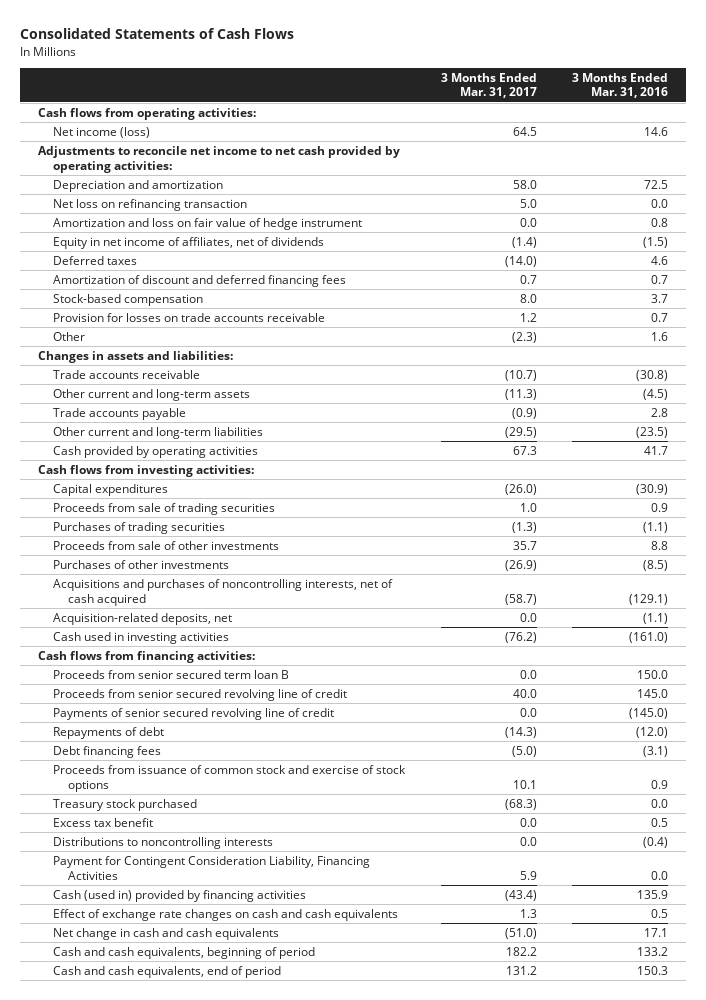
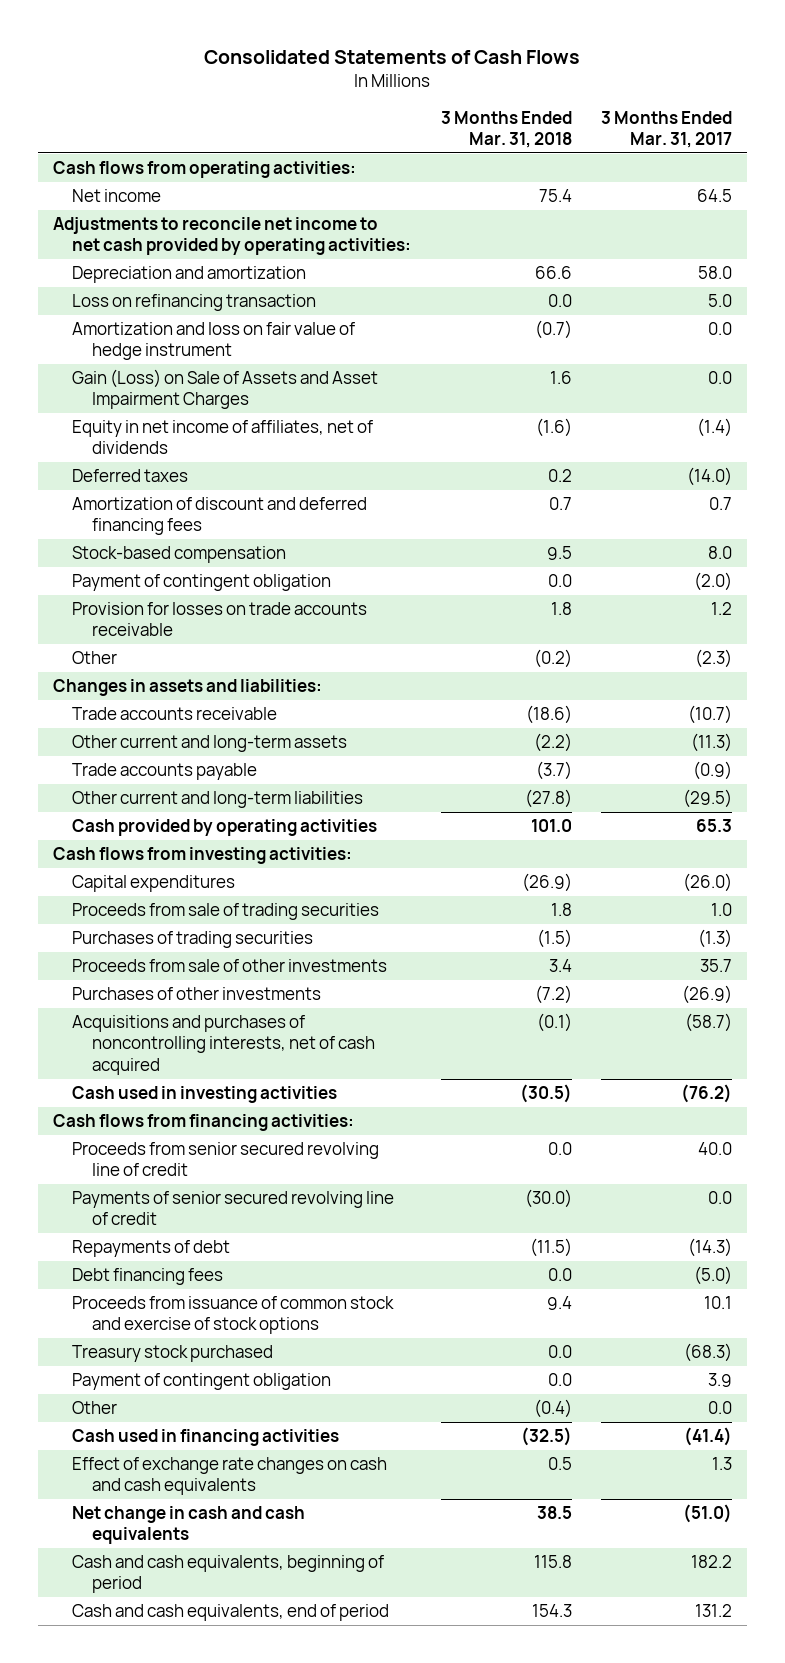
- | 3 Months Ended Mar. 31, 2017 | 3 Months Ended Mar. 31, 2016
+ | 3 Months Ended Mar. 31, 2018 | 3 Months Ended Mar. 31, 2017
- Net income (loss) | 64.5 | 14.6
+ Net income | 75.4 | 64.5
- Net loss on refinancing transaction | 5.0 | 0.0
+ Loss on refinancing transaction | 0.0 | 5.0
+ Gain (Loss) on Sale of Assets and Asset Impairment Charges | 1.6 | 0.0
+ Payment of contingent obligation | 0.0 | (2.0)
- Cash provided by operating activities | 67.3 | 41.7
+ Cash provided by operating activities | 101.0 | 65.3
- Acquisition-related deposits, net | 0.0 | (1.1)
- Proceeds from senior secured term loan B | 0.0 | 150.0
- Excess tax benefit | 0.0 | 0.5
- Distributions to noncontrolling interests | 0.0 | (0.4)
- Payment for Contingent Consideration Liability, Financing Activities | 5.9 | 0.0
- Cash (used in) provided by financing activities | (43.4) | 135.9
+ Payment of contingent obligation | 0.0 | 3.9
+ Other | (0.4) | 0.0
+ Cash used in financing activities | (32.5) | (41.4)

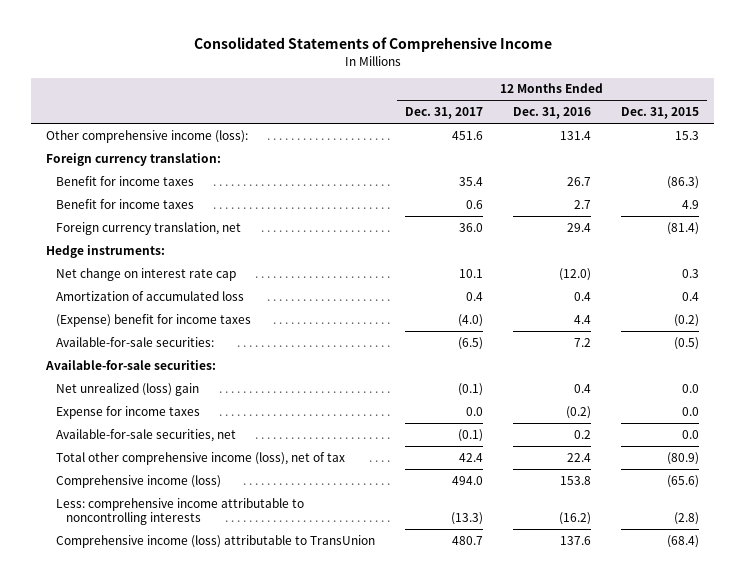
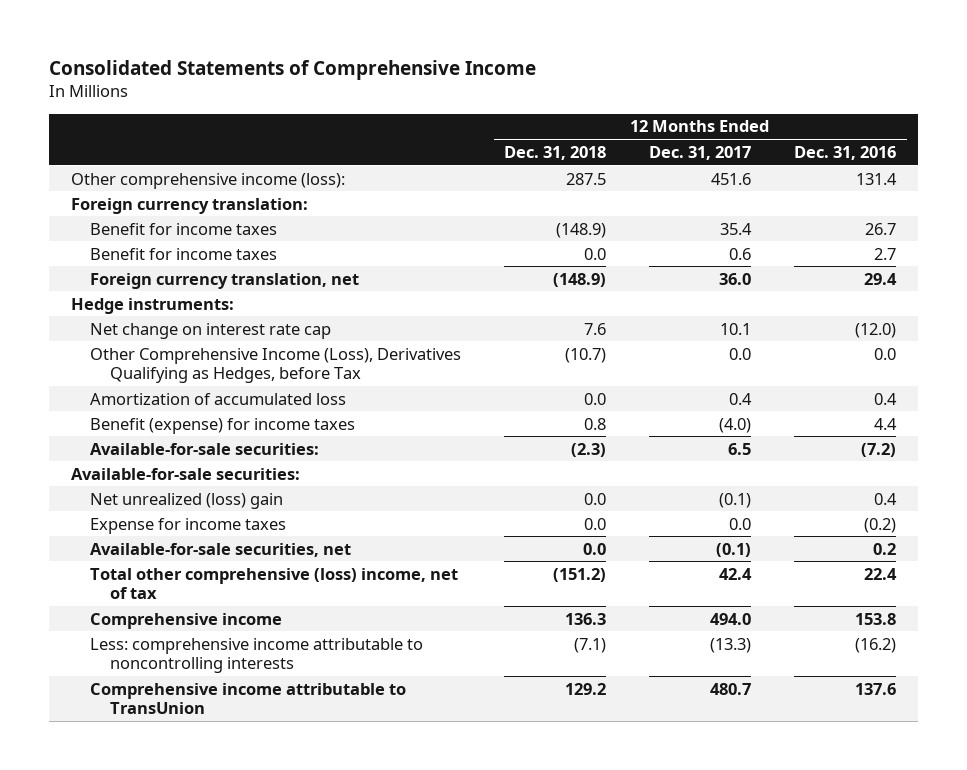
- | 12 Months Ended Dec. 31, 2017 | 12 Months Ended Dec. 31, 2016 | 12 Months Ended Dec. 31, 2015
+ | 12 Months Ended Dec. 31, 2018 | 12 Months Ended Dec. 31, 2017 | 12 Months Ended Dec. 31, 2016
+ Other Comprehensive Income (Loss), Derivatives Qualifying as Hedges, before Tax | (10.7) | 0.0 | 0.0
- (Expense) benefit for income taxes | (4.0) | 4.4 | (0.2)
- Available-for-sale securities: | (6.5) | 7.2 | (0.5)
+ Benefit (expense) for income taxes | 0.8 | (4.0) | 4.4
+ Available-for-sale securities: | (2.3) | 6.5 | (7.2)
- Total other comprehensive income (loss), net of tax | 42.4 | 22.4 | (80.9)
- Comprehensive income (loss) | 494.0 | 153.8 | (65.6)
+ Total other comprehensive (loss) income, net of tax | (151.2) | 42.4 | 22.4
+ Comprehensive income | 136.3 | 494.0 | 153.8
- Comprehensive income (loss) attributable to TransUnion | 480.7 | 137.6 | (68.4)
+ Comprehensive income attributable to TransUnion | 129.2 | 480.7 | 137.6

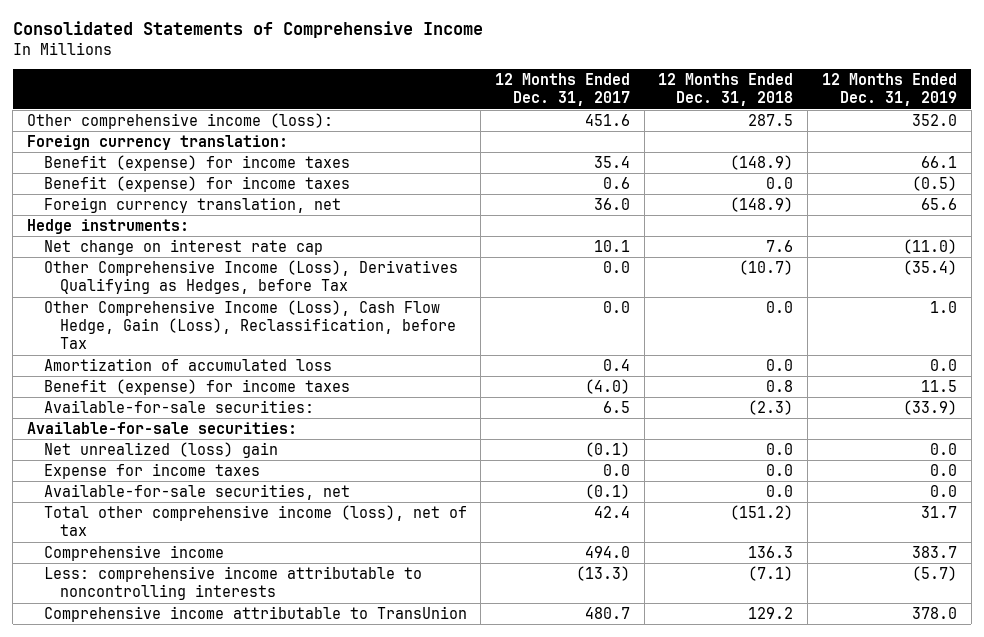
- | 12 Months Ended Dec. 31, 2018 | 12 Months Ended Dec. 31, 2017 | 12 Months Ended Dec. 31, 2016
+ | 12 Months Ended Dec. 31, 2017 | 12 Months Ended Dec. 31, 2018 | 12 Months Ended Dec. 31, 2019
- Benefit for income taxes | (148.9) | 35.4 | 26.7
- Benefit for income taxes | 0.0 | 0.6 | 2.7
+ Benefit (expense) for income taxes | 35.4 | (148.9) | 66.1
+ Benefit (expense) for income taxes | 0.6 | 0.0 | (0.5)
+ Other Comprehensive Income (Loss), Cash Flow Hedge, Gain (Loss), Reclassification, before Tax | 0.0 | 0.0 | 1.0
- Total other comprehensive (loss) income, net of tax | (151.2) | 42.4 | 22.4
+ Total other comprehensive income (loss), net of tax | 42.4 | (151.2) | 31.7

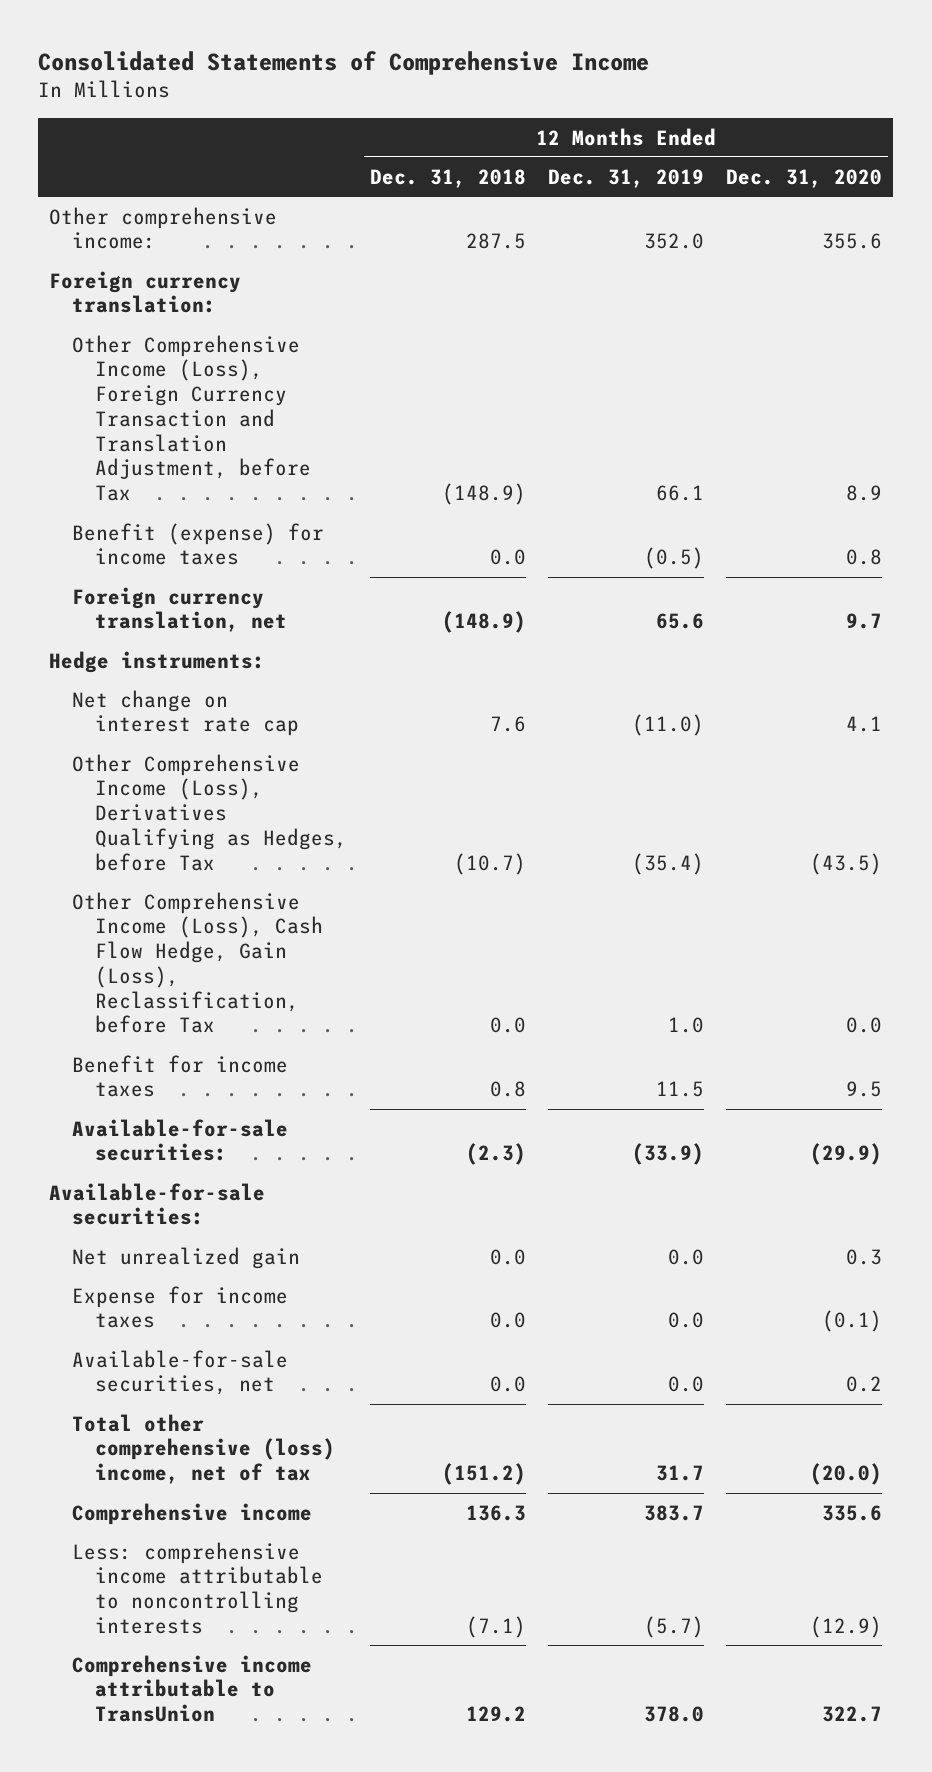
- | 12 Months Ended Dec. 31, 2017 | 12 Months Ended Dec. 31, 2018 | 12 Months Ended Dec. 31, 2019
+ | 12 Months Ended Dec. 31, 2018 | 12 Months Ended Dec. 31, 2019 | 12 Months Ended Dec. 31, 2020
- Other comprehensive income (loss): | 451.6 | 287.5 | 352.0
+ Other comprehensive income: | 287.5 | 352.0 | 355.6
- Benefit (expense) for income taxes | 35.4 | (148.9) | 66.1
+ Other Comprehensive Income (Loss), Foreign Currency Transaction and Translation Adjustment, before Tax | (148.9) | 66.1 | 8.9
- Amortization of accumulated loss | 0.4 | 0.0 | 0.0
- Benefit (expense) for income taxes | (4.0) | 0.8 | 11.5
+ Benefit for income taxes | 0.8 | 11.5 | 9.5
- Net unrealized (loss) gain | (0.1) | 0.0 | 0.0
+ Net unrealized gain | 0.0 | 0.0 | 0.3
- Total other comprehensive income (loss), net of tax | 42.4 | (151.2) | 31.7
+ Total other comprehensive (loss) income, net of tax | (151.2) | 31.7 | (20.0)

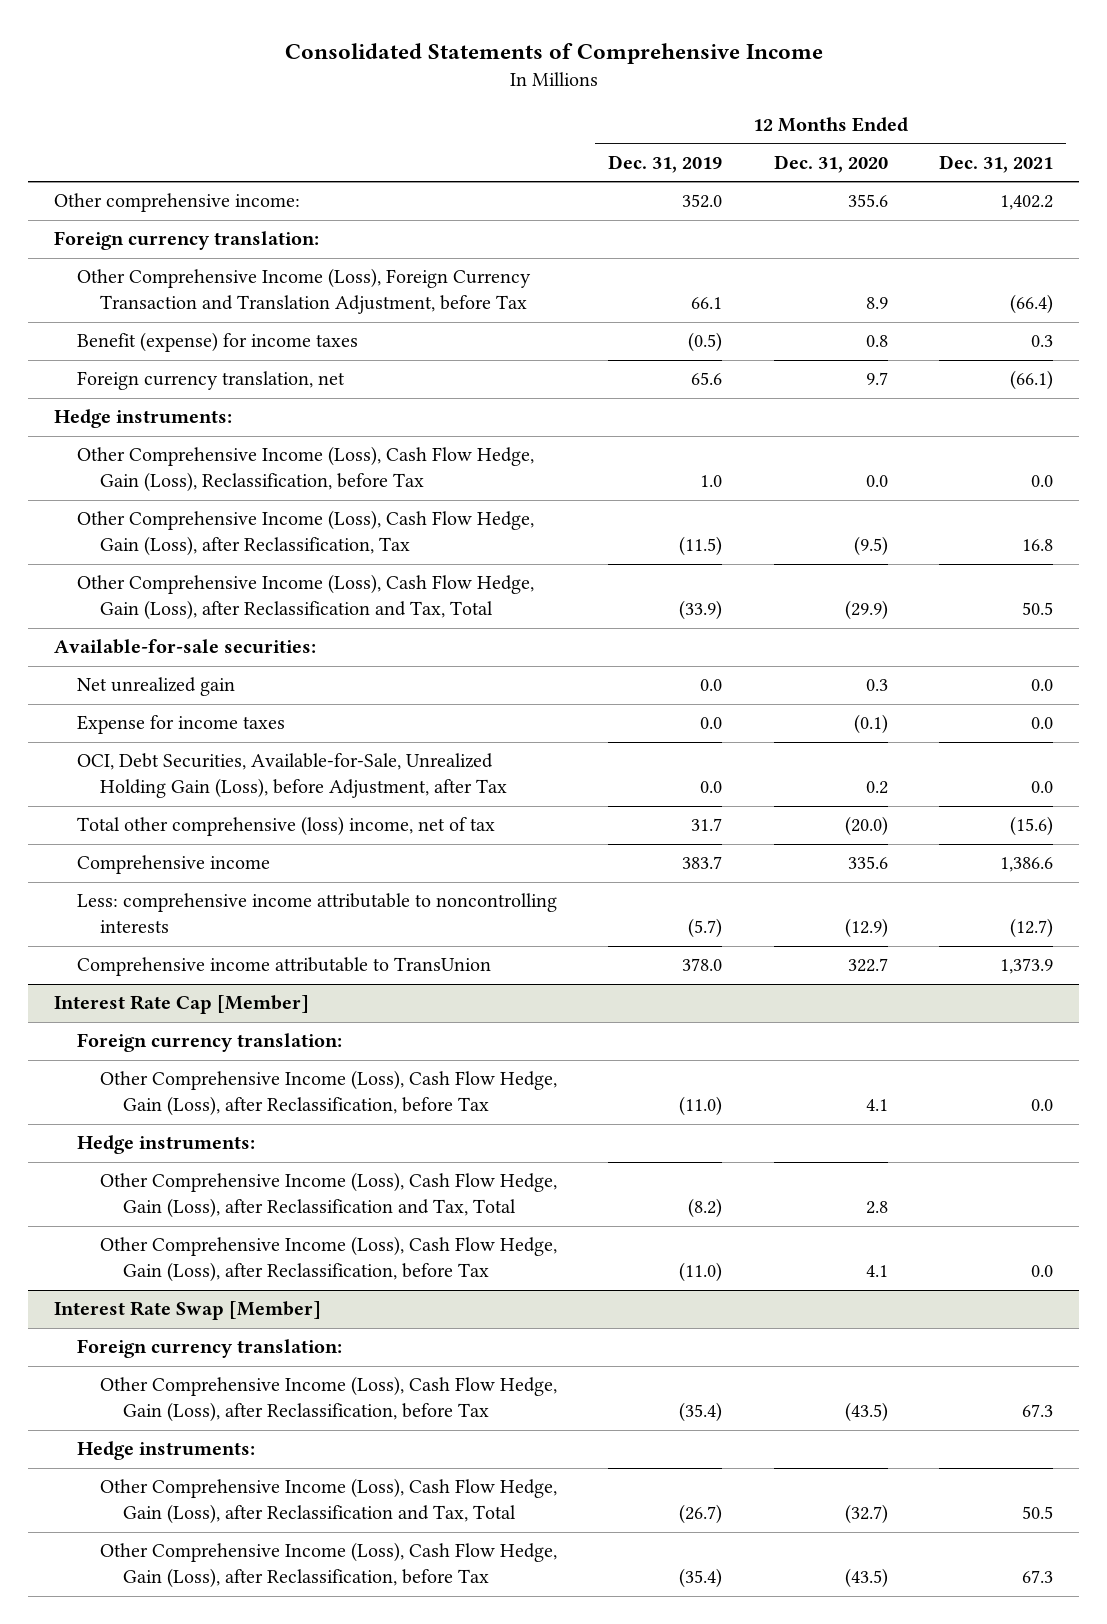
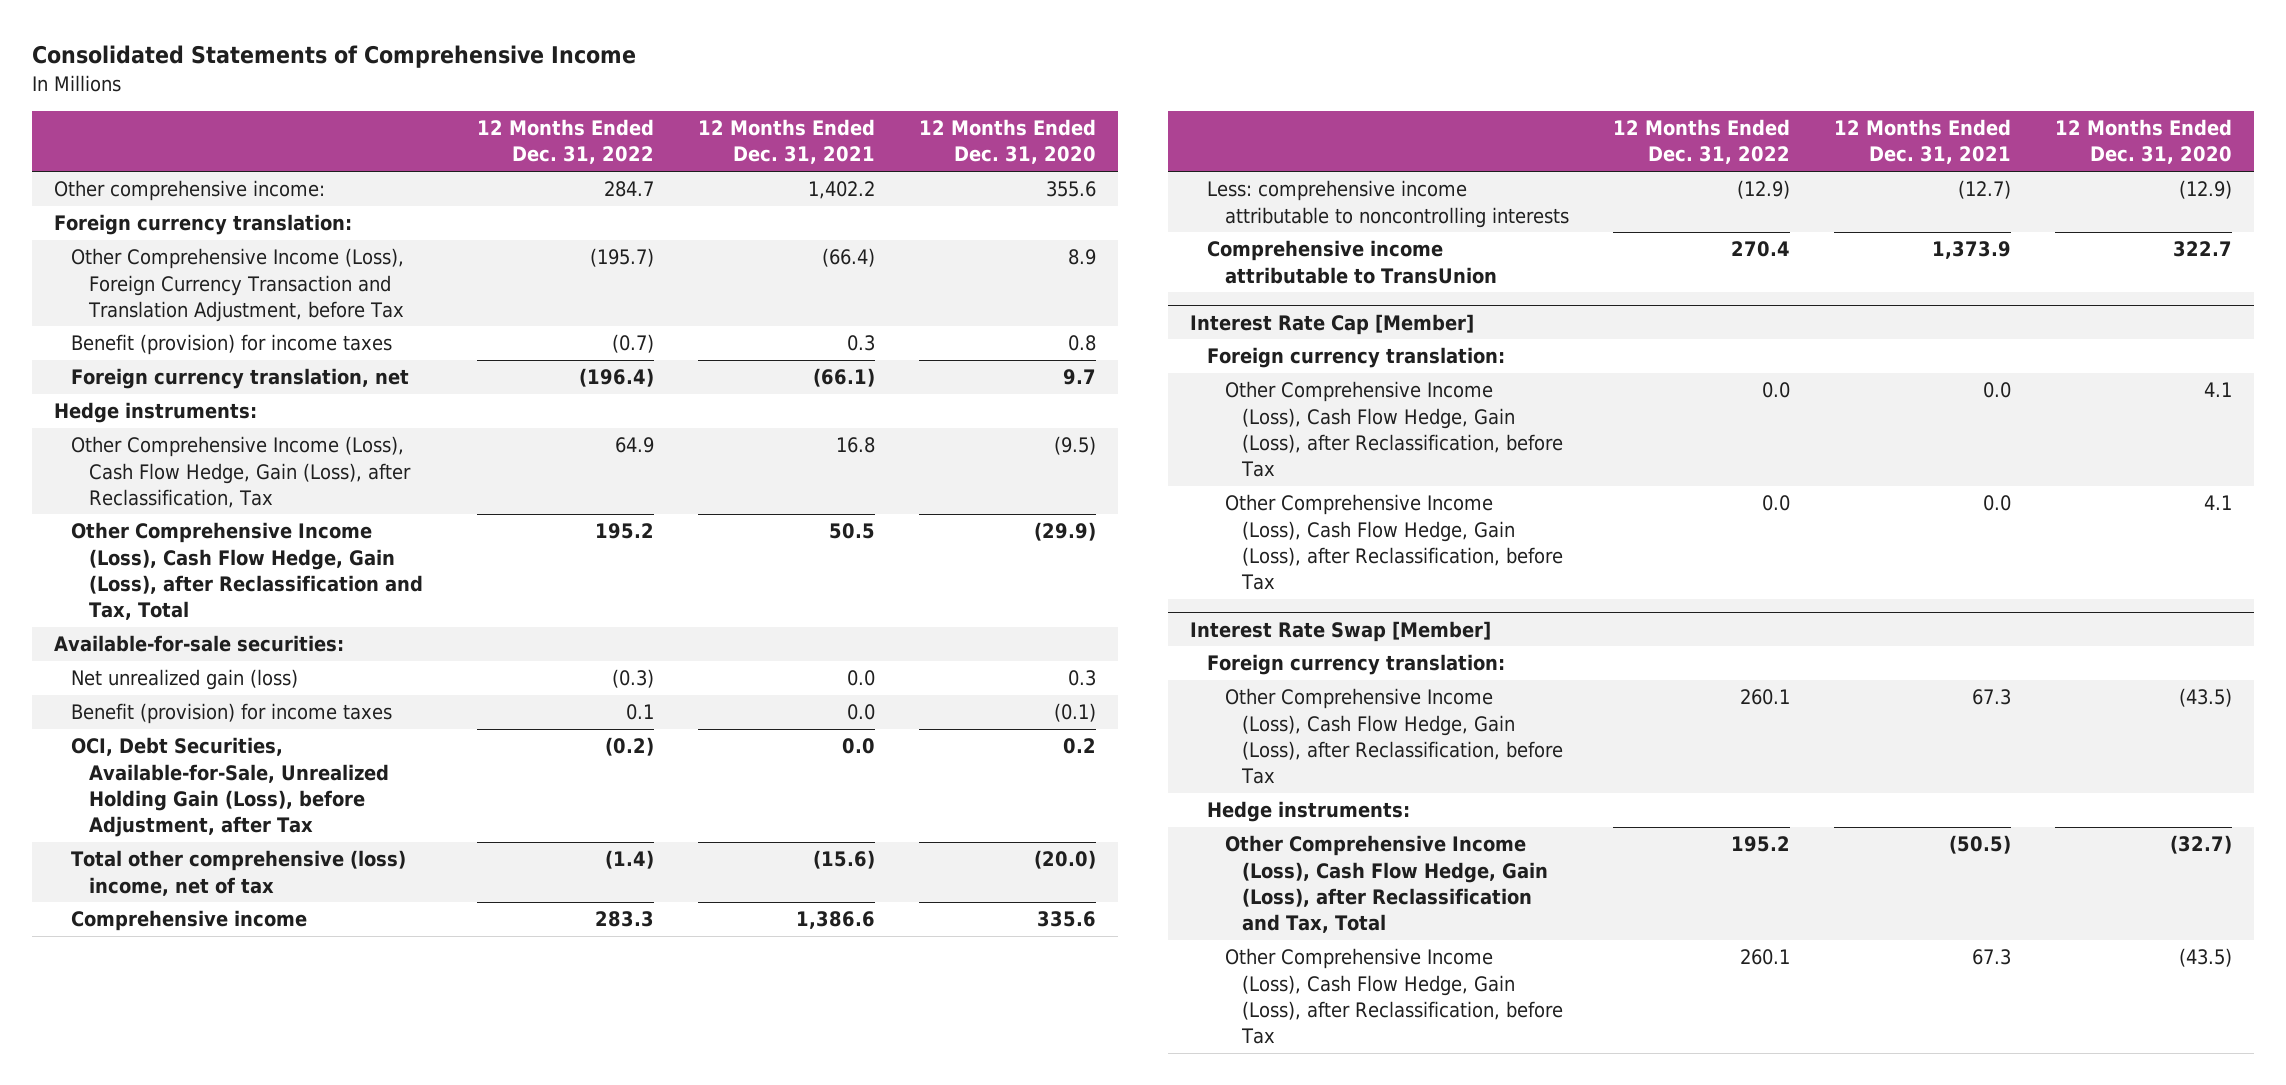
- | 12 Months Ended Dec. 31, 2019 | 12 Months Ended Dec. 31, 2020 | 12 Months Ended Dec. 31, 2021
+ | 12 Months Ended Dec. 31, 2022 | 12 Months Ended Dec. 31, 2021 | 12 Months Ended Dec. 31, 2020
- Benefit (expense) for income taxes | (0.5) | 0.8 | 0.3
+ Benefit (provision) for income taxes | (0.7) | 0.3 | 0.8
- Other Comprehensive Income (Loss), Cash Flow Hedge, Gain (Loss), Reclassification, before Tax | 1.0 | 0.0 | 0.0
- Net unrealized gain | 0.0 | 0.3 | 0.0
- Expense for income taxes | 0.0 | (0.1) | 0.0
+ Net unrealized gain (loss) | (0.3) | 0.0 | 0.3
+ Benefit (provision) for income taxes | 0.1 | 0.0 | (0.1)
@ Interest Rate Cap [Member]
- Hedge instruments:
- Other Comprehensive Income (Loss), Cash Flow Hedge, Gain (Loss), after Reclassification and Tax, Total | (8.2) | 2.8 |
@ Interest Rate Swap [Member]
- Other Comprehensive Income (Loss), Cash Flow Hedge, Gain (Loss), after Reclassification and Tax, Total | (26.7) | (32.7) | 50.5
+ Other Comprehensive Income (Loss), Cash Flow Hedge, Gain (Loss), after Reclassification and Tax, Total | 195.2 | (50.5) | (32.7)

